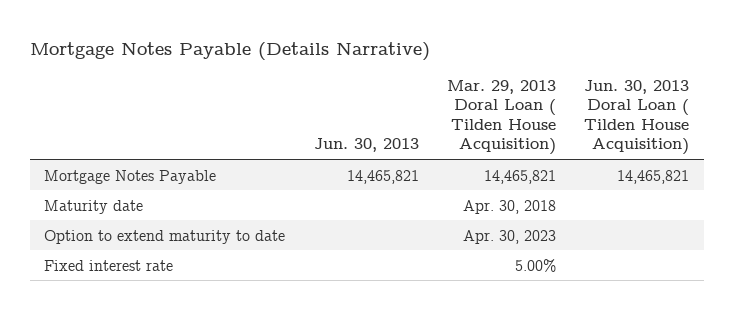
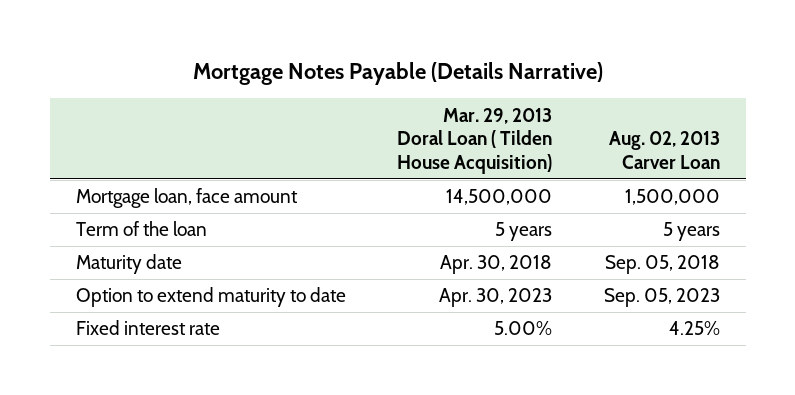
- | Jun. 30, 2013 | Mar. 29, 2013 Doral Loan ( Tilden House Acquisition) | Jun. 30, 2013 Doral Loan ( Tilden House Acquisition)
+ | Mar. 29, 2013 Doral Loan ( Tilden House Acquisition) | Aug. 02, 2013 Carver Loan
- Mortgage Notes Payable | 14,465,821 | 14,465,821 | 14,465,821
+ Mortgage loan, face amount | 14,500,000 | 1,500,000
+ Term of the loan | 5 years | 5 years

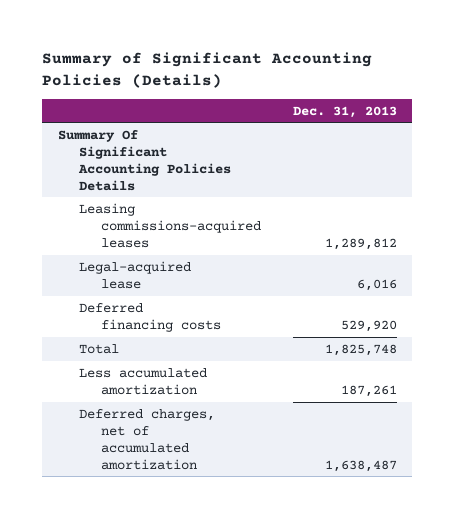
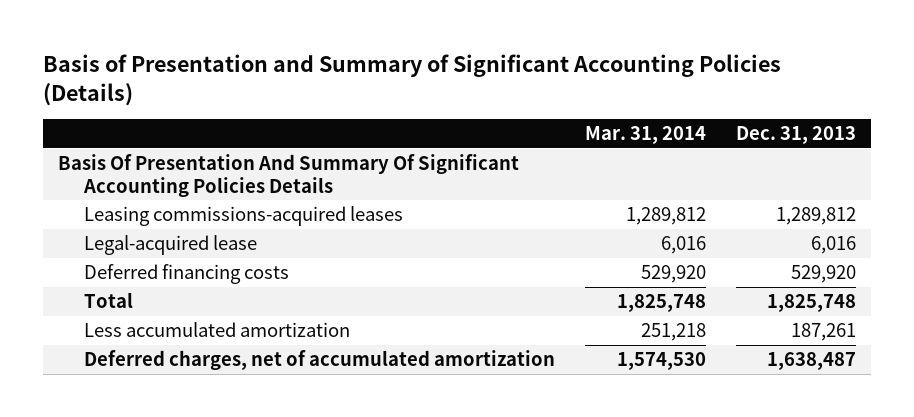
- Summary of Significant Accounting Policies (Details)
+ Basis of Presentation and Summary of Significant Accounting Policies (Details)
- | Dec. 31, 2013
+ | Mar. 31, 2014 | Dec. 31, 2013
- Summary Of Significant Accounting Policies Details
+ Basis Of Presentation And Summary Of Significant Accounting Policies Details

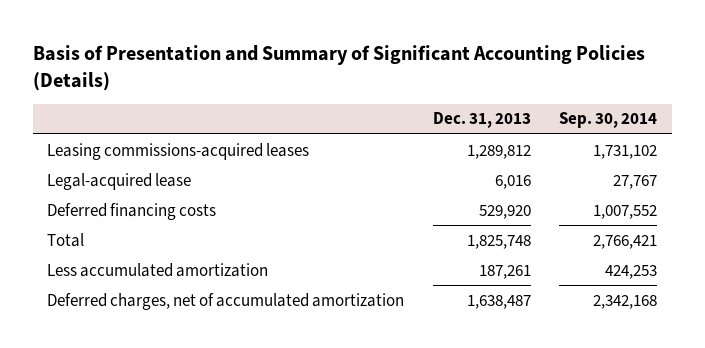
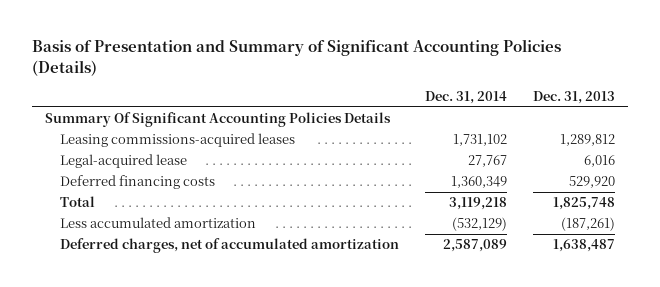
- | Dec. 31, 2013 | Sep. 30, 2014
+ | Dec. 31, 2014 | Dec. 31, 2013
+ Summary Of Significant Accounting Policies Details
- Less accumulated amortization | 187,261 | 424,253
+ Less accumulated amortization | (532,129) | (187,261)

